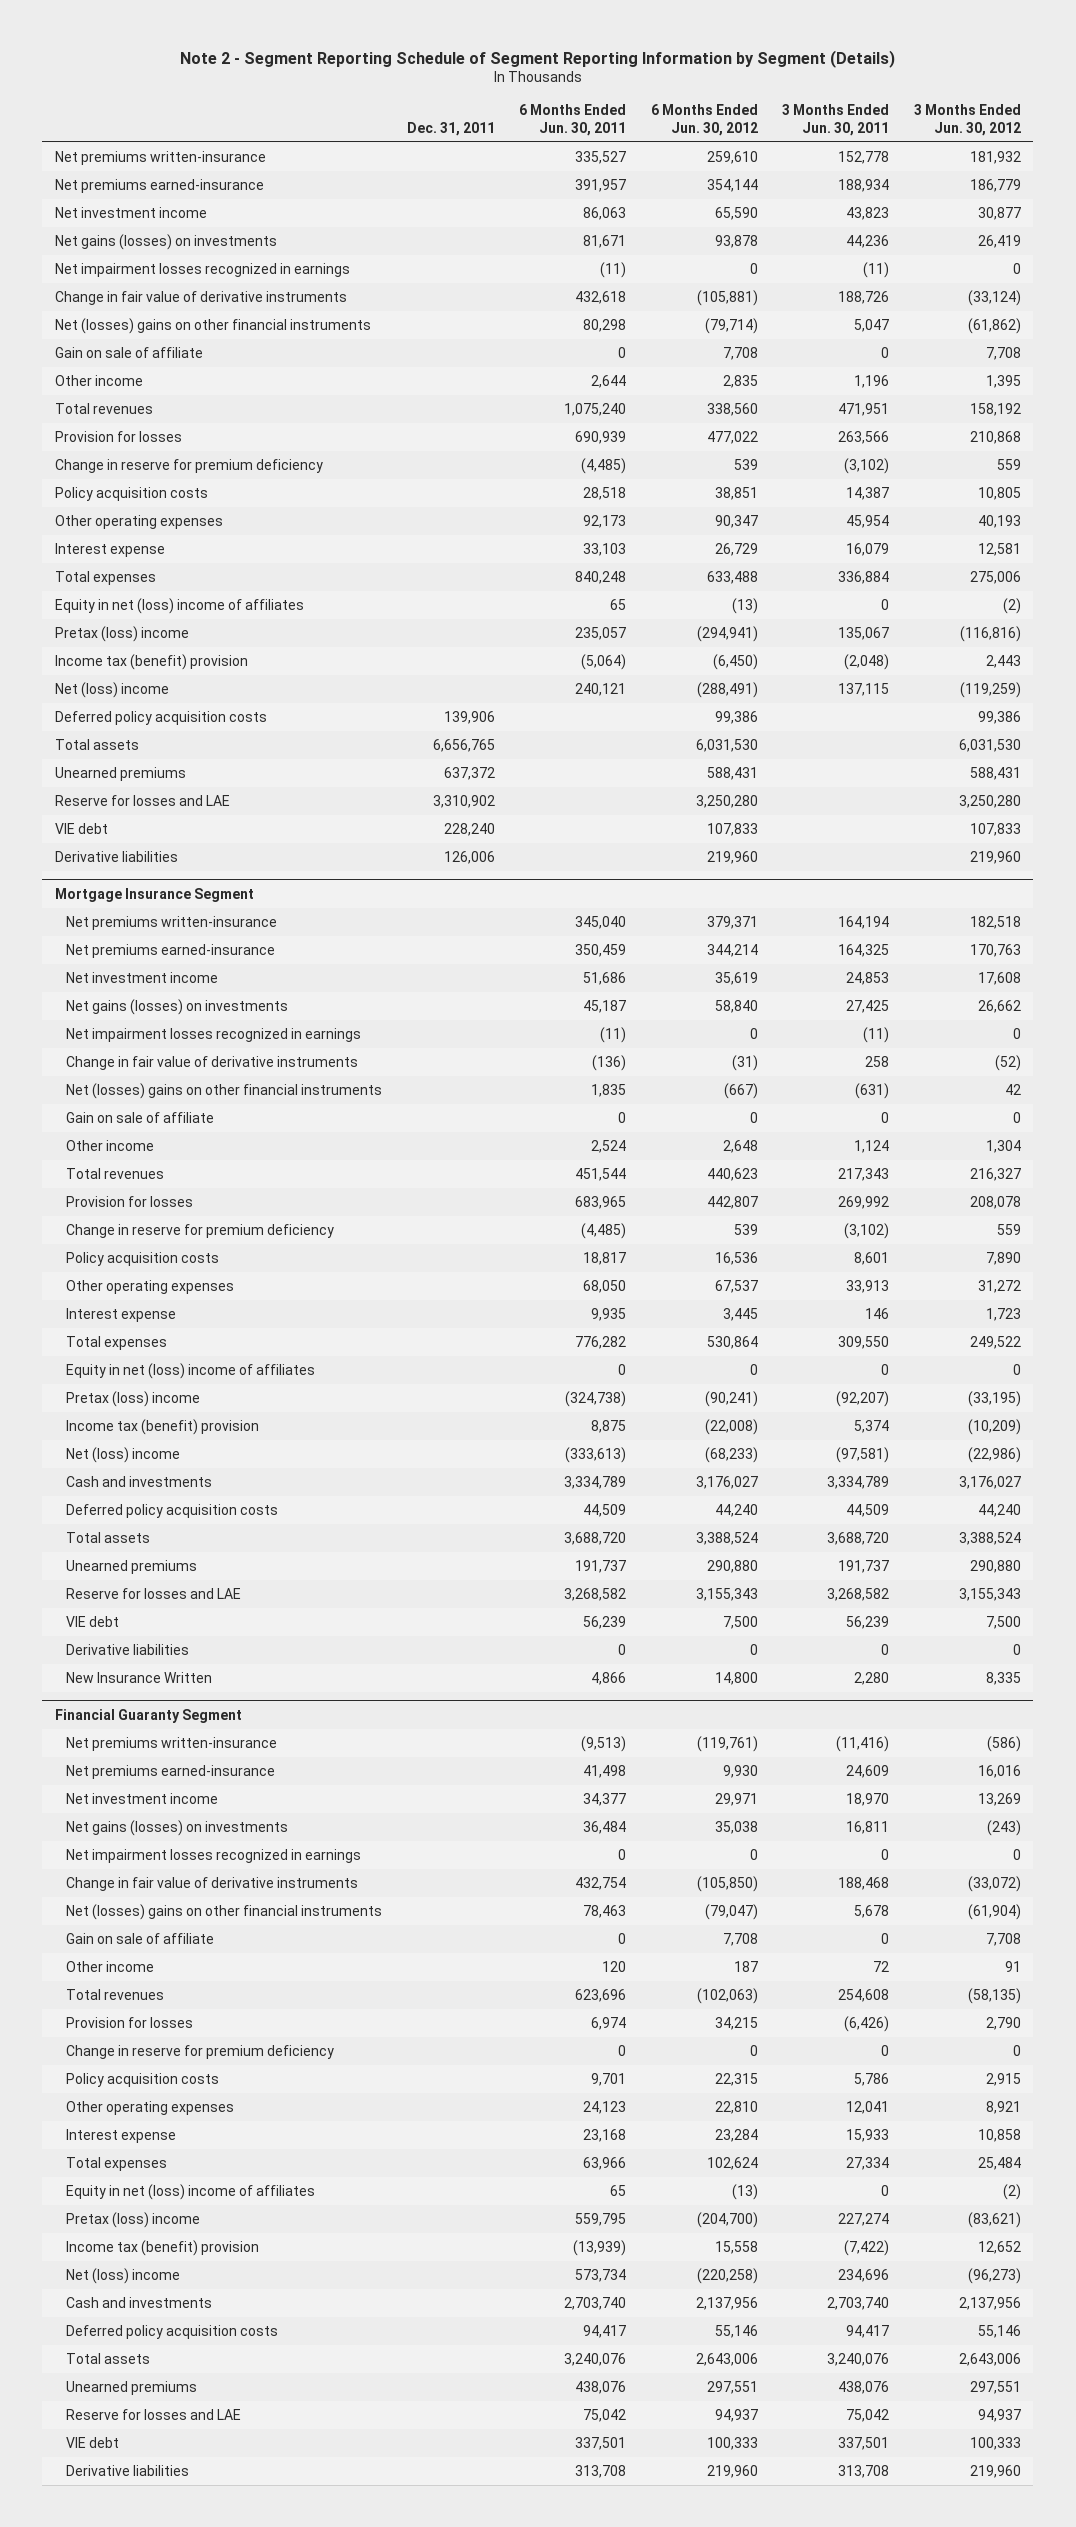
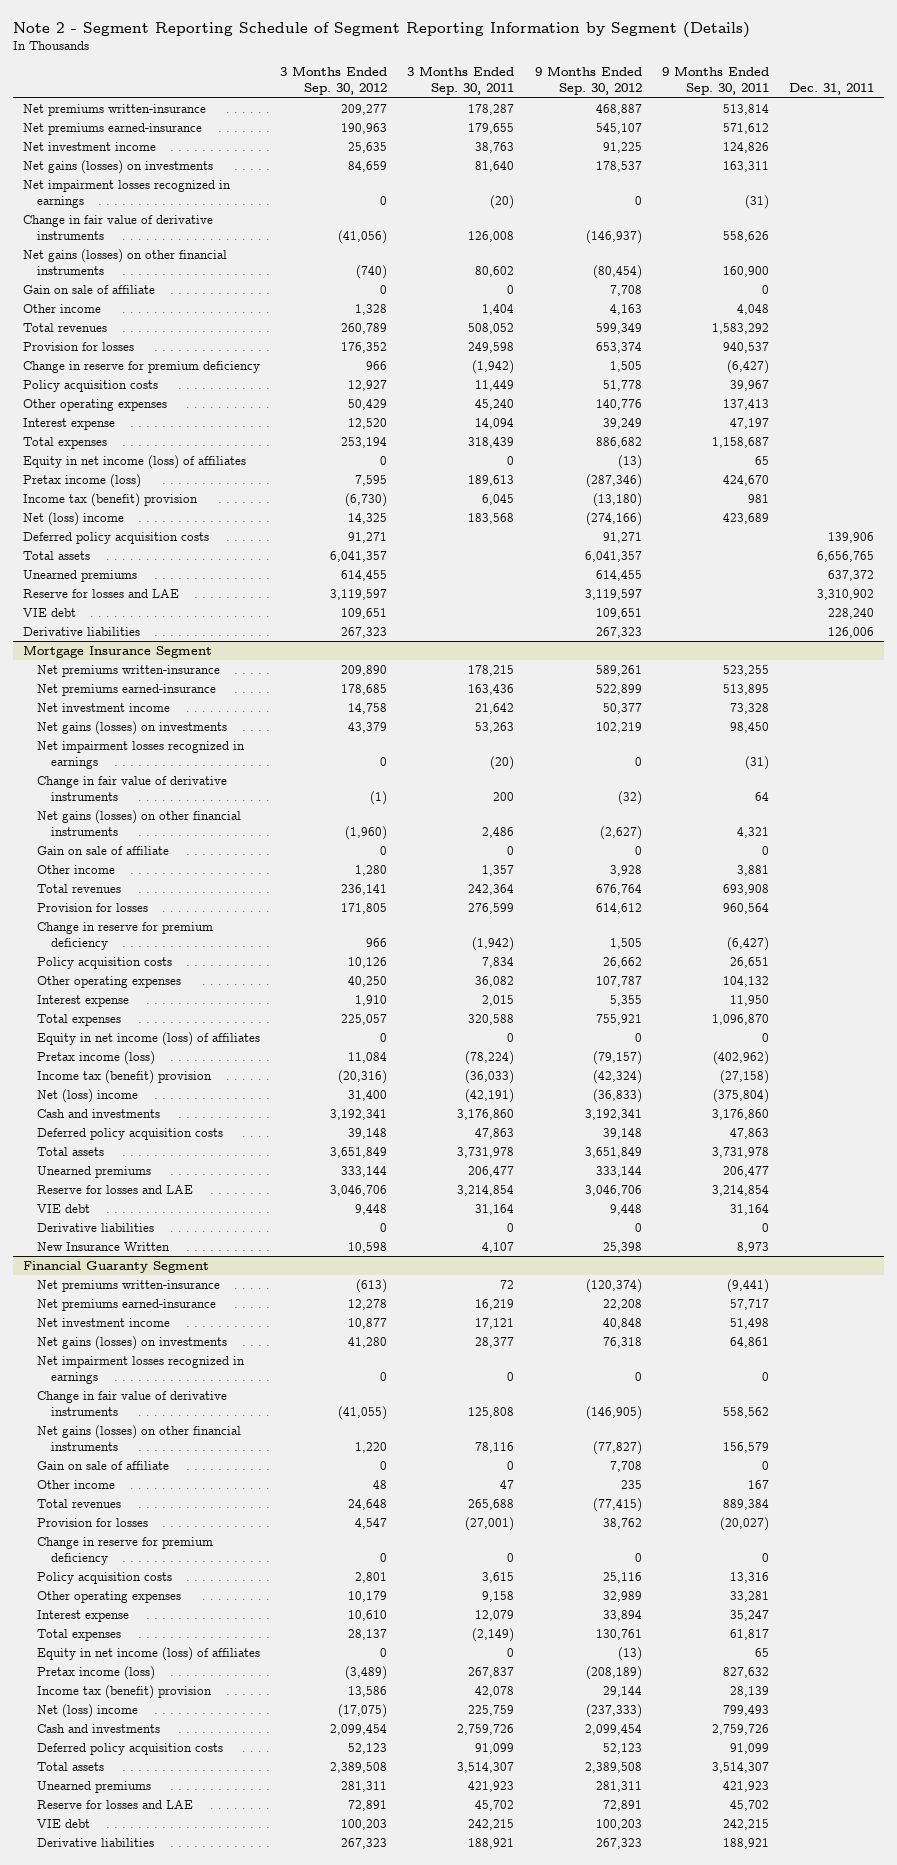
- | Dec. 31, 2011 | 6 Months Ended Jun. 30, 2011 | 6 Months Ended Jun. 30, 2012 | 3 Months Ended Jun. 30, 2011 | 3 Months Ended Jun. 30, 2012
+ | 3 Months Ended Sep. 30, 2012 | 3 Months Ended Sep. 30, 2011 | 9 Months Ended Sep. 30, 2012 | 9 Months Ended Sep. 30, 2011 | Dec. 31, 2011
- Net (losses) gains on other financial instruments | | 80,298 | (79,714) | 5,047 | (61,862)
+ Net gains (losses) on other financial instruments | (740) | 80,602 | (80,454) | 160,900 |
- Equity in net (loss) income of affiliates | | 65 | (13) | 0 | (2)
- Pretax (loss) income | | 235,057 | (294,941) | 135,067 | (116,816)
+ Equity in net income (loss) of affiliates | 0 | 0 | (13) | 65 |
+ Pretax income (loss) | 7,595 | 189,613 | (287,346) | 424,670 |
@ Mortgage Insurance Segment
- Net (losses) gains on other financial instruments | | 1,835 | (667) | (631) | 42
+ Net gains (losses) on other financial instruments | (1,960) | 2,486 | (2,627) | 4,321 |
- Equity in net (loss) income of affiliates | | 0 | 0 | 0 | 0
- Pretax (loss) income | | (324,738) | (90,241) | (92,207) | (33,195)
+ Equity in net income (loss) of affiliates | 0 | 0 | 0 | 0 |
+ Pretax income (loss) | 11,084 | (78,224) | (79,157) | (402,962) |
@ Financial Guaranty Segment
- Net (losses) gains on other financial instruments | | 78,463 | (79,047) | 5,678 | (61,904)
+ Net gains (losses) on other financial instruments | 1,220 | 78,116 | (77,827) | 156,579 |
- Equity in net (loss) income of affiliates | | 65 | (13) | 0 | (2)
- Pretax (loss) income | | 559,795 | (204,700) | 227,274 | (83,621)
+ Equity in net income (loss) of affiliates | 0 | 0 | (13) | 65 |
+ Pretax income (loss) | (3,489) | 267,837 | (208,189) | 827,632 |

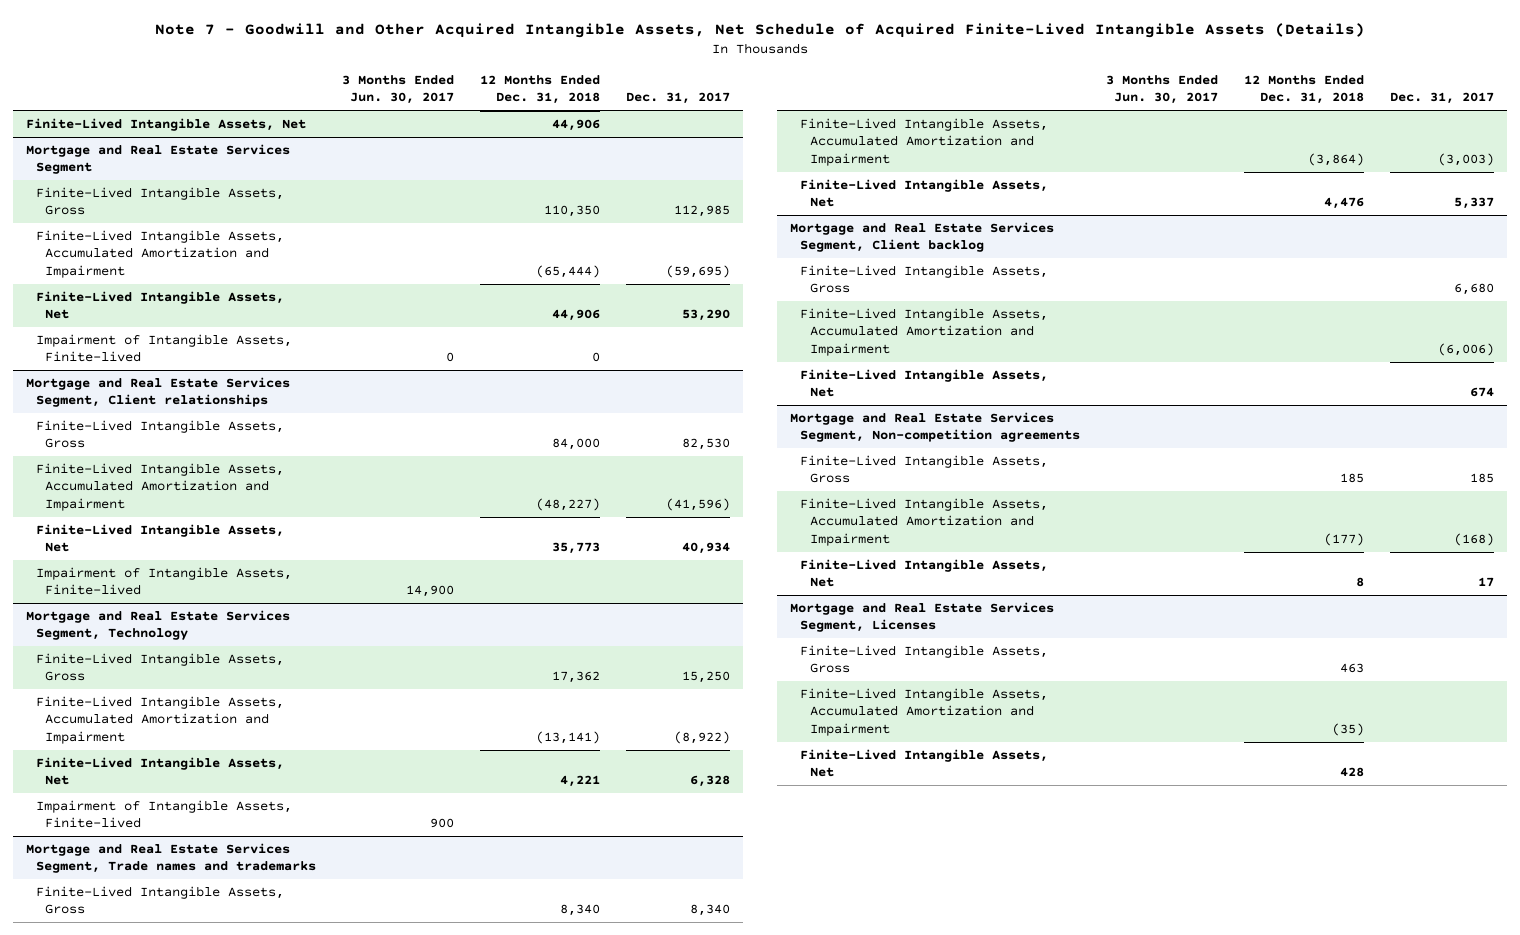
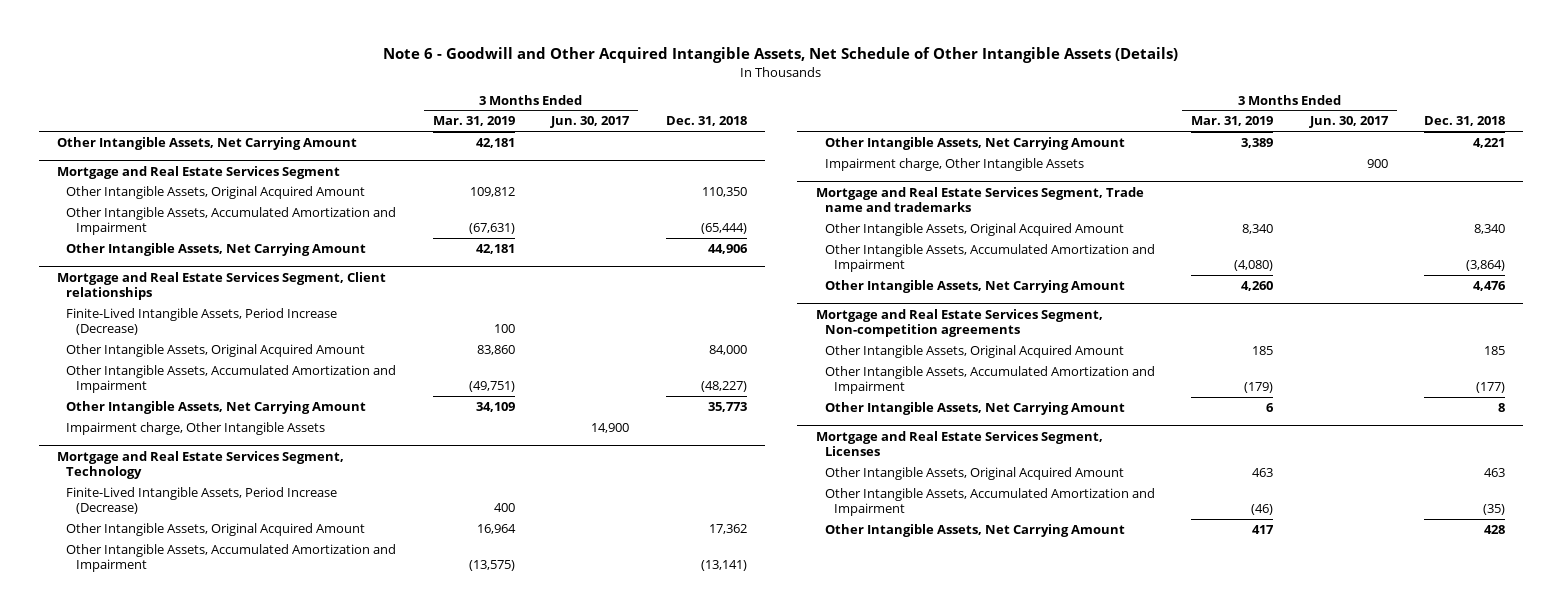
- Note 7 - Goodwill and Other Acquired Intangible Assets, Net Schedule of Acquired Finite-Lived Intangible Assets (Details)
+ Note 6 - Goodwill and Other Acquired Intangible Assets, Net Schedule of Other Intangible Assets (Details)
- | 3 Months Ended Jun. 30, 2017 | 12 Months Ended Dec. 31, 2018 | Dec. 31, 2017
+ | 3 Months Ended Mar. 31, 2019 | 3 Months Ended Jun. 30, 2017 | Dec. 31, 2018
- Finite-Lived Intangible Assets, Net | | 44,906 |
+ Other Intangible Assets, Net Carrying Amount | 42,181 | |
@ Mortgage and Real Estate Services Segment
- Finite-Lived Intangible Assets, Gross | | 110,350 | 112,985
- Finite-Lived Intangible Assets, Accumulated Amortization and Impairment | | (65,444) | (59,695)
- Finite-Lived Intangible Assets, Net | | 44,906 | 53,290
- Impairment of Intangible Assets, Finite-lived | 0 | 0 |
+ Other Intangible Assets, Original Acquired Amount | 109,812 | | 110,350
+ Other Intangible Assets, Accumulated Amortization and Impairment | (67,631) | | (65,444)
+ Other Intangible Assets, Net Carrying Amount | 42,181 | | 44,906
@ Mortgage and Real Estate Services Segment, Client relationships
- Finite-Lived Intangible Assets, Gross | | 84,000 | 82,530
- Finite-Lived Intangible Assets, Accumulated Amortization and Impairment | | (48,227) | (41,596)
- Finite-Lived Intangible Assets, Net | | 35,773 | 40,934
- Impairment of Intangible Assets, Finite-lived | 14,900 | |
+ Finite-Lived Intangible Assets, Period Increase (Decrease) | 100 | |
+ Other Intangible Assets, Original Acquired Amount | 83,860 | | 84,000
+ Other Intangible Assets, Accumulated Amortization and Impairment | (49,751) | | (48,227)
+ Other Intangible Assets, Net Carrying Amount | 34,109 | | 35,773
+ Impairment charge, Other Intangible Assets | | 14,900 |
@ Mortgage and Real Estate Services Segment, Technology
- Finite-Lived Intangible Assets, Gross | | 17,362 | 15,250
- Finite-Lived Intangible Assets, Accumulated Amortization and Impairment | | (13,141) | (8,922)
- Finite-Lived Intangible Assets, Net | | 4,221 | 6,328
- Impairment of Intangible Assets, Finite-lived | 900 | |
- Mortgage and Real Estate Services Segment, Trade names and trademarks
- Finite-Lived Intangible Assets, Gross | | 8,340 | 8,340
- Finite-Lived Intangible Assets, Accumulated Amortization and Impairment | | (3,864) | (3,003)
- Finite-Lived Intangible Assets, Net | | 4,476 | 5,337
- Mortgage and Real Estate Services Segment, Client backlog
- Finite-Lived Intangible Assets, Gross | | | 6,680
- Finite-Lived Intangible Assets, Accumulated Amortization and Impairment | | | (6,006)
- Finite-Lived Intangible Assets, Net | | | 674
@ Mortgage and Real Estate Services Segment, Technology
+ Finite-Lived Intangible Assets, Period Increase (Decrease) | 400 | |
+ Other Intangible Assets, Original Acquired Amount | 16,964 | | 17,362
+ Other Intangible Assets, Accumulated Amortization and Impairment | (13,575) | | (13,141)
+ Other Intangible Assets, Net Carrying Amount | 3,389 | | 4,221
+ Impairment charge, Other Intangible Assets | | 900 |
+ Mortgage and Real Estate Services Segment, Trade name and trademarks
+ Other Intangible Assets, Original Acquired Amount | 8,340 | | 8,340
+ Other Intangible Assets, Accumulated Amortization and Impairment | (4,080) | | (3,864)
+ Other Intangible Assets, Net Carrying Amount | 4,260 | | 4,476
@ Mortgage and Real Estate Services Segment, Non-competition agreements
- Finite-Lived Intangible Assets, Gross | | 185 | 185
- Finite-Lived Intangible Assets, Accumulated Amortization and Impairment | | (177) | (168)
- Finite-Lived Intangible Assets, Net | | 8 | 17
+ Other Intangible Assets, Original Acquired Amount | 185 | | 185
+ Other Intangible Assets, Accumulated Amortization and Impairment | (179) | | (177)
+ Other Intangible Assets, Net Carrying Amount | 6 | | 8
@ Mortgage and Real Estate Services Segment, Licenses
- Finite-Lived Intangible Assets, Gross | | 463 |
- Finite-Lived Intangible Assets, Accumulated Amortization and Impairment | | (35) |
- Finite-Lived Intangible Assets, Net | | 428 |
+ Other Intangible Assets, Original Acquired Amount | 463 | | 463
+ Other Intangible Assets, Accumulated Amortization and Impairment | (46) | | (35)
+ Other Intangible Assets, Net Carrying Amount | 417 | | 428

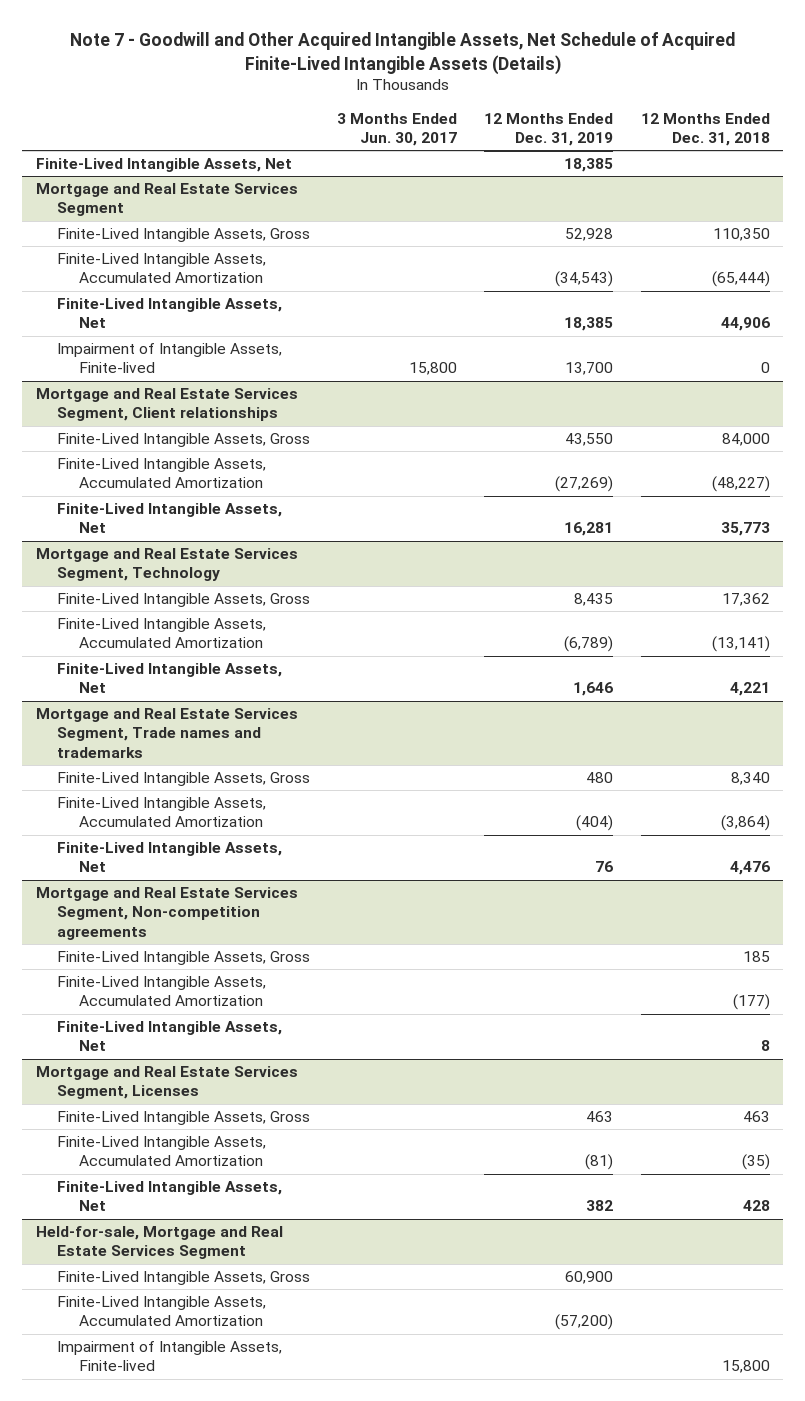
- Note 6 - Goodwill and Other Acquired Intangible Assets, Net Schedule of Other Intangible Assets (Details)
+ Note 7 - Goodwill and Other Acquired Intangible Assets, Net Schedule of Acquired Finite-Lived Intangible Assets (Details)
- | 3 Months Ended Mar. 31, 2019 | 3 Months Ended Jun. 30, 2017 | Dec. 31, 2018
+ | 3 Months Ended Jun. 30, 2017 | 12 Months Ended Dec. 31, 2019 | 12 Months Ended Dec. 31, 2018
- Other Intangible Assets, Net Carrying Amount | 42,181 | |
+ Finite-Lived Intangible Assets, Net | | 18,385 |
@ Mortgage and Real Estate Services Segment
- Other Intangible Assets, Original Acquired Amount | 109,812 | | 110,350
- Other Intangible Assets, Accumulated Amortization and Impairment | (67,631) | | (65,444)
- Other Intangible Assets, Net Carrying Amount | 42,181 | | 44,906
+ Finite-Lived Intangible Assets, Gross | | 52,928 | 110,350
+ Finite-Lived Intangible Assets, Accumulated Amortization | | (34,543) | (65,444)
+ Finite-Lived Intangible Assets, Net | | 18,385 | 44,906
+ Impairment of Intangible Assets, Finite-lived | 15,800 | 13,700 | 0
@ Mortgage and Real Estate Services Segment, Client relationships
- Finite-Lived Intangible Assets, Period Increase (Decrease) | 100 | |
- Other Intangible Assets, Original Acquired Amount | 83,860 | | 84,000
- Other Intangible Assets, Accumulated Amortization and Impairment | (49,751) | | (48,227)
- Other Intangible Assets, Net Carrying Amount | 34,109 | | 35,773
- Impairment charge, Other Intangible Assets | | 14,900 |
+ Finite-Lived Intangible Assets, Gross | | 43,550 | 84,000
+ Finite-Lived Intangible Assets, Accumulated Amortization | | (27,269) | (48,227)
+ Finite-Lived Intangible Assets, Net | | 16,281 | 35,773
@ Mortgage and Real Estate Services Segment, Technology
- Finite-Lived Intangible Assets, Period Increase (Decrease) | 400 | |
- Other Intangible Assets, Original Acquired Amount | 16,964 | | 17,362
- Other Intangible Assets, Accumulated Amortization and Impairment | (13,575) | | (13,141)
- Other Intangible Assets, Net Carrying Amount | 3,389 | | 4,221
- Impairment charge, Other Intangible Assets | | 900 |
- Mortgage and Real Estate Services Segment, Trade name and trademarks
- Other Intangible Assets, Original Acquired Amount | 8,340 | | 8,340
- Other Intangible Assets, Accumulated Amortization and Impairment | (4,080) | | (3,864)
- Other Intangible Assets, Net Carrying Amount | 4,260 | | 4,476
@ Mortgage and Real Estate Services Segment, Technology
+ Finite-Lived Intangible Assets, Gross | | 8,435 | 17,362
+ Finite-Lived Intangible Assets, Accumulated Amortization | | (6,789) | (13,141)
+ Finite-Lived Intangible Assets, Net | | 1,646 | 4,221
+ Mortgage and Real Estate Services Segment, Trade names and trademarks
+ Finite-Lived Intangible Assets, Gross | | 480 | 8,340
+ Finite-Lived Intangible Assets, Accumulated Amortization | | (404) | (3,864)
+ Finite-Lived Intangible Assets, Net | | 76 | 4,476
@ Mortgage and Real Estate Services Segment, Non-competition agreements
- Other Intangible Assets, Original Acquired Amount | 185 | | 185
- Other Intangible Assets, Accumulated Amortization and Impairment | (179) | | (177)
- Other Intangible Assets, Net Carrying Amount | 6 | | 8
+ Finite-Lived Intangible Assets, Gross | | | 185
+ Finite-Lived Intangible Assets, Accumulated Amortization | | | (177)
+ Finite-Lived Intangible Assets, Net | | | 8
@ Mortgage and Real Estate Services Segment, Licenses
- Other Intangible Assets, Original Acquired Amount | 463 | | 463
- Other Intangible Assets, Accumulated Amortization and Impairment | (46) | | (35)
- Other Intangible Assets, Net Carrying Amount | 417 | | 428
+ Finite-Lived Intangible Assets, Gross | | 463 | 463
+ Finite-Lived Intangible Assets, Accumulated Amortization | | (81) | (35)
+ Finite-Lived Intangible Assets, Net | | 382 | 428
+ Held-for-sale, Mortgage and Real Estate Services Segment
+ Finite-Lived Intangible Assets, Gross | | 60,900 |
+ Finite-Lived Intangible Assets, Accumulated Amortization | | (57,200) |
+ Impairment of Intangible Assets, Finite-lived | | | 15,800

